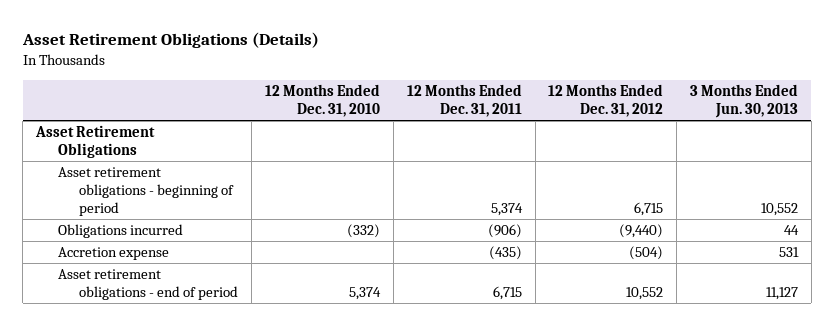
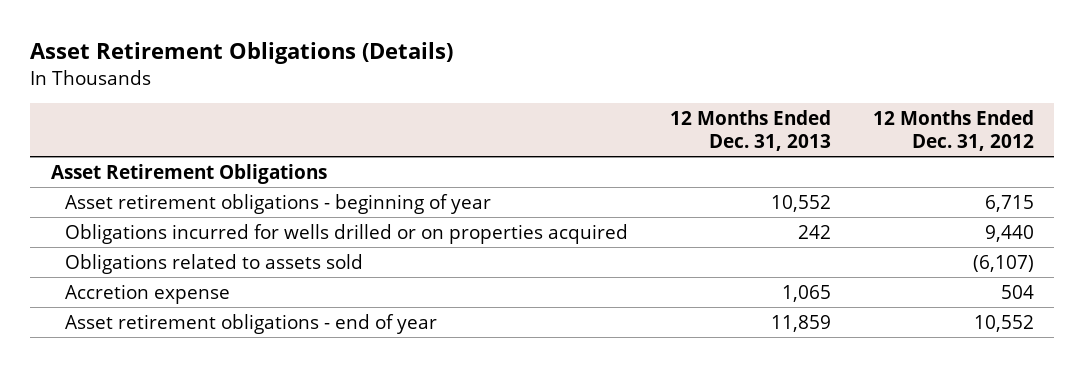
- | 12 Months Ended Dec. 31, 2010 | 12 Months Ended Dec. 31, 2011 | 12 Months Ended Dec. 31, 2012 | 3 Months Ended Jun. 30, 2013
+ | 12 Months Ended Dec. 31, 2013 | 12 Months Ended Dec. 31, 2012
- Asset retirement obligations - beginning of period | | 5,374 | 6,715 | 10,552
- Obligations incurred | (332) | (906) | (9,440) | 44
- Accretion expense | | (435) | (504) | 531
- Asset retirement obligations - end of period | 5,374 | 6,715 | 10,552 | 11,127
+ Asset retirement obligations - beginning of year | 10,552 | 6,715
+ Obligations incurred for wells drilled or on properties acquired | 242 | 9,440
+ Obligations related to assets sold | | (6,107)
+ Accretion expense | 1,065 | 504
+ Asset retirement obligations - end of year | 11,859 | 10,552

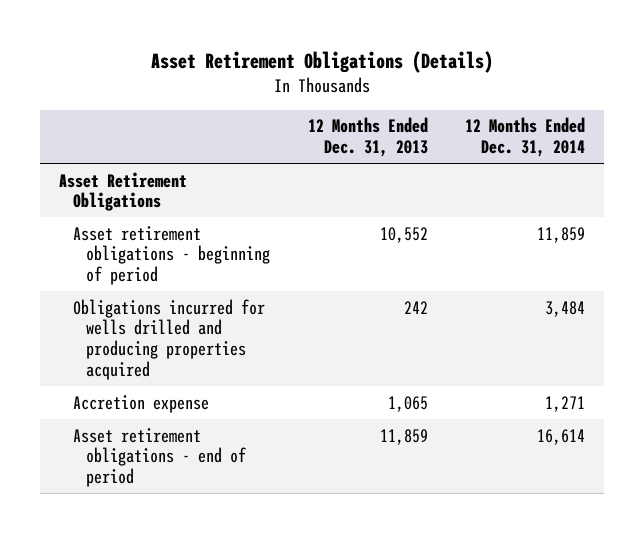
- | 12 Months Ended Dec. 31, 2013 | 12 Months Ended Dec. 31, 2012
+ | 12 Months Ended Dec. 31, 2013 | 12 Months Ended Dec. 31, 2014
- Asset retirement obligations - beginning of year | 10,552 | 6,715
- Obligations incurred for wells drilled or on properties acquired | 242 | 9,440
- Obligations related to assets sold | | (6,107)
+ Asset retirement obligations - beginning of period | 10,552 | 11,859
+ Obligations incurred for wells drilled and producing properties acquired | 242 | 3,484
- Asset retirement obligations - end of year | 11,859 | 10,552
+ Asset retirement obligations - end of period | 11,859 | 16,614

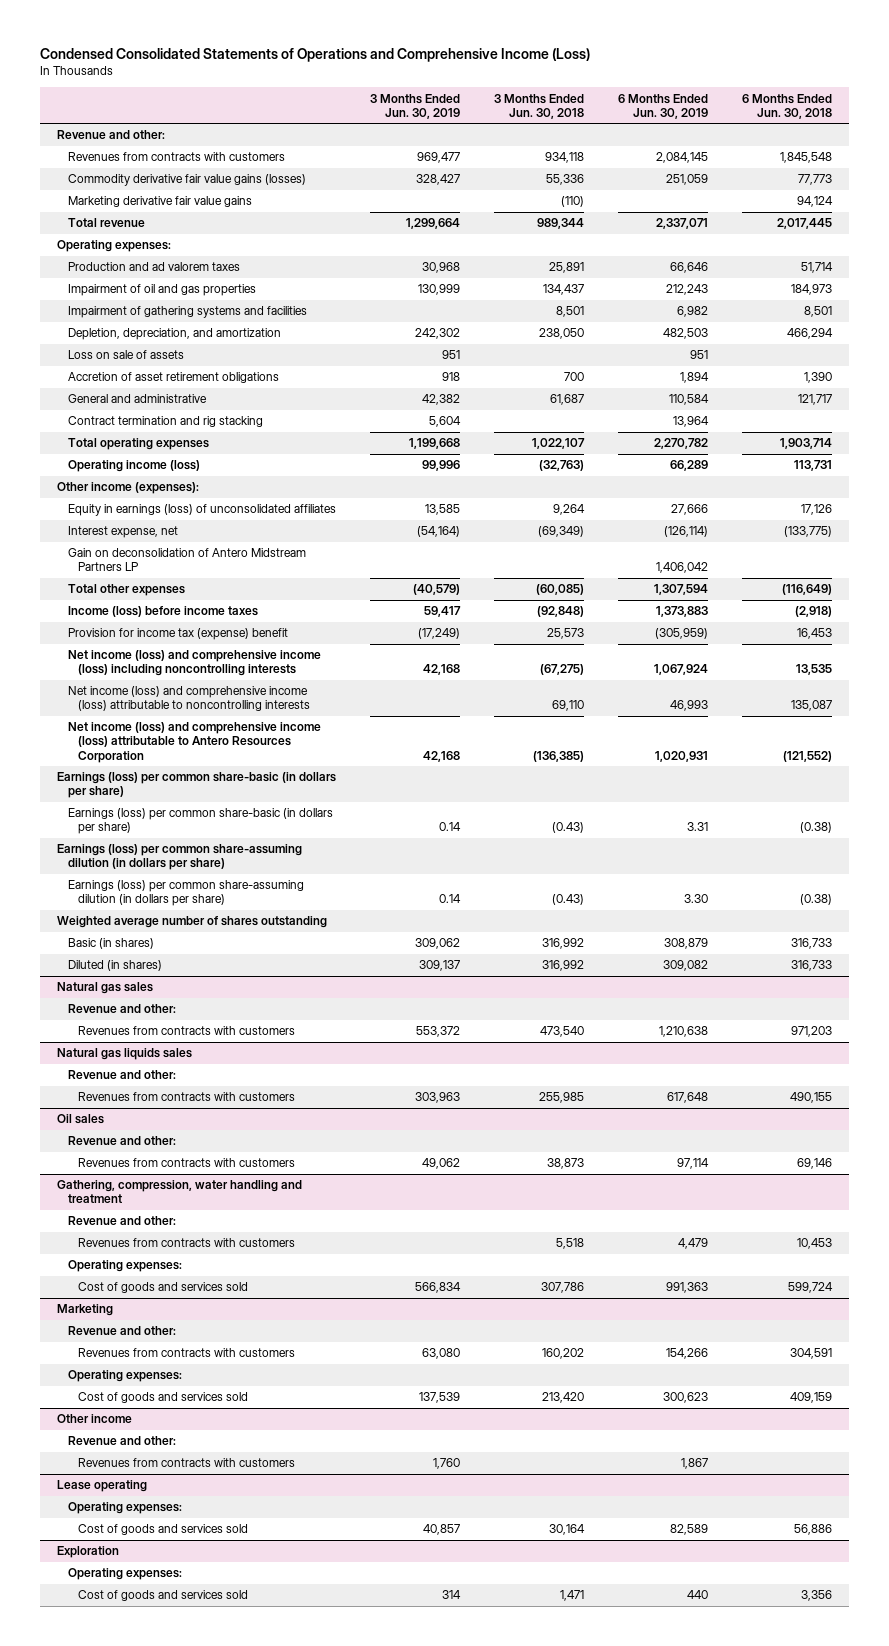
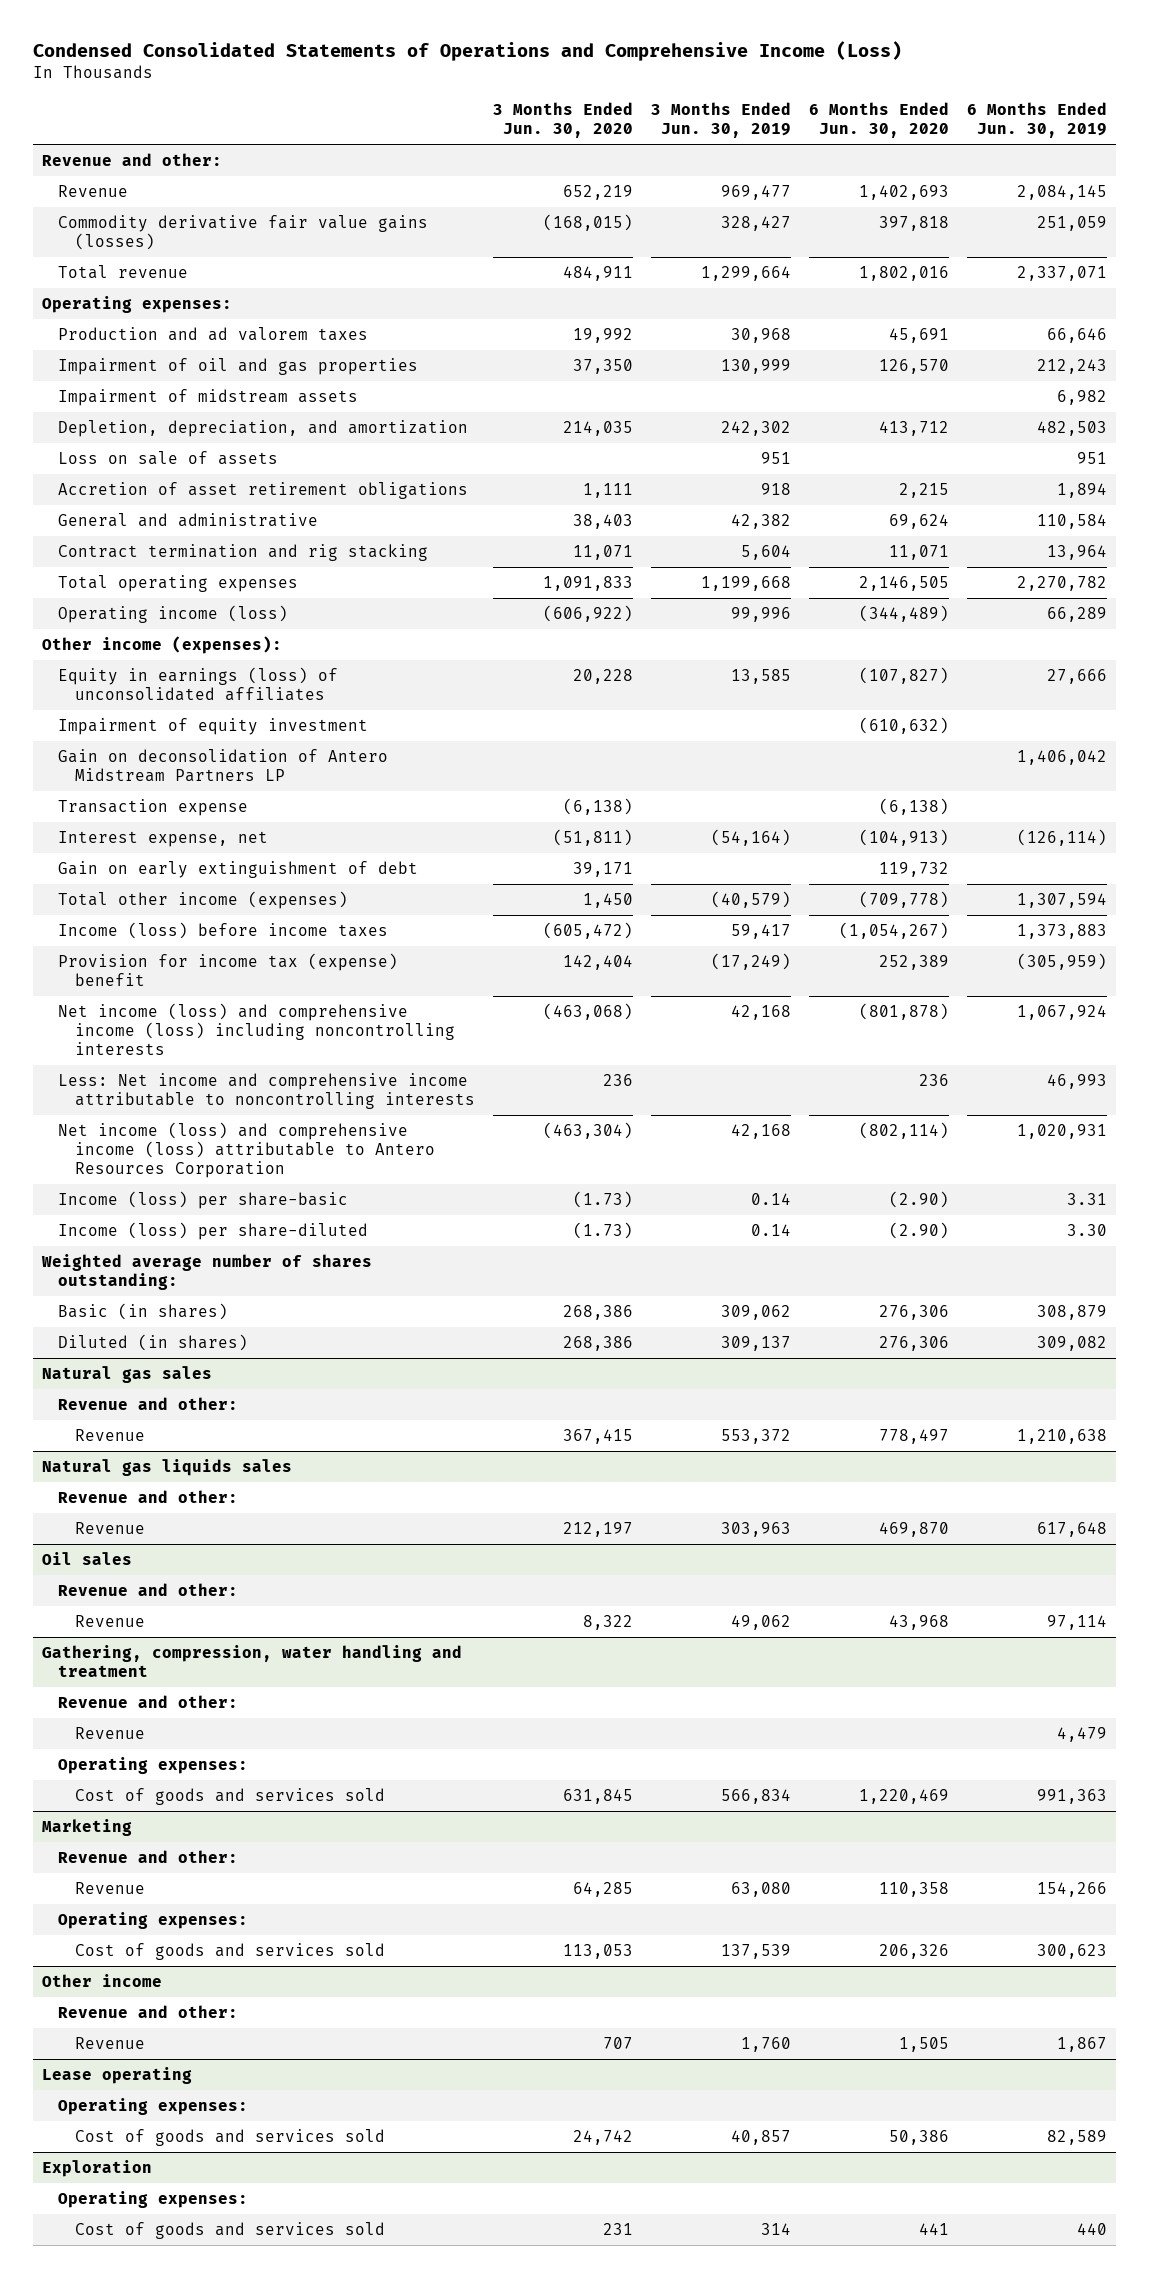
- | 3 Months Ended Jun. 30, 2019 | 3 Months Ended Jun. 30, 2018 | 6 Months Ended Jun. 30, 2019 | 6 Months Ended Jun. 30, 2018
+ | 3 Months Ended Jun. 30, 2020 | 3 Months Ended Jun. 30, 2019 | 6 Months Ended Jun. 30, 2020 | 6 Months Ended Jun. 30, 2019
- Revenues from contracts with customers | 969,477 | 934,118 | 2,084,145 | 1,845,548
+ Revenue | 652,219 | 969,477 | 1,402,693 | 2,084,145
- Marketing derivative fair value gains | | (110) | | 94,124
- Impairment of gathering systems and facilities | | 8,501 | 6,982 | 8,501
+ Impairment of midstream assets | | | | 6,982
+ Impairment of equity investment | | | (610,632) |
- Total other expenses | (40,579) | (60,085) | 1,307,594 | (116,649)
+ Transaction expense | (6,138) | | (6,138) |
moved down: Interest expense, net | (51,811) | (54,164) | (104,913) | (126,114)
+ Gain on early extinguishment of debt | 39,171 | | 119,732 |
+ Total other income (expenses) | 1,450 | (40,579) | (709,778) | 1,307,594
- Net income (loss) and comprehensive income (loss) attributable to noncontrolling interests | | 69,110 | 46,993 | 135,087
+ Less: Net income and comprehensive income attributable to noncontrolling interests | 236 | | 236 | 46,993
- Earnings (loss) per common share-basic (in dollars per share)
- Earnings (loss) per common share-basic (in dollars per share) | 0.14 | (0.43) | 3.31 | (0.38)
- Earnings (loss) per common share-assuming dilution (in dollars per share)
- Earnings (loss) per common share-assuming dilution (in dollars per share) | 0.14 | (0.43) | 3.30 | (0.38)
- Weighted average number of shares outstanding
+ Income (loss) per share-basic | (1.73) | 0.14 | (2.90) | 3.31
+ Income (loss) per share-diluted | (1.73) | 0.14 | (2.90) | 3.30
+ Weighted average number of shares outstanding:
@ Natural gas sales
- Revenues from contracts with customers | 553,372 | 473,540 | 1,210,638 | 971,203
+ Revenue | 367,415 | 553,372 | 778,497 | 1,210,638
@ Natural gas liquids sales
- Revenues from contracts with customers | 303,963 | 255,985 | 617,648 | 490,155
+ Revenue | 212,197 | 303,963 | 469,870 | 617,648
@ Oil sales
- Revenues from contracts with customers | 49,062 | 38,873 | 97,114 | 69,146
+ Revenue | 8,322 | 49,062 | 43,968 | 97,114
@ Gathering, compression, water handling and treatment
- Revenues from contracts with customers | | 5,518 | 4,479 | 10,453
+ Revenue | | | | 4,479
@ Marketing
- Revenues from contracts with customers | 63,080 | 160,202 | 154,266 | 304,591
+ Revenue | 64,285 | 63,080 | 110,358 | 154,266
@ Other income
- Revenues from contracts with customers | 1,760 | | 1,867 |
+ Revenue | 707 | 1,760 | 1,505 | 1,867

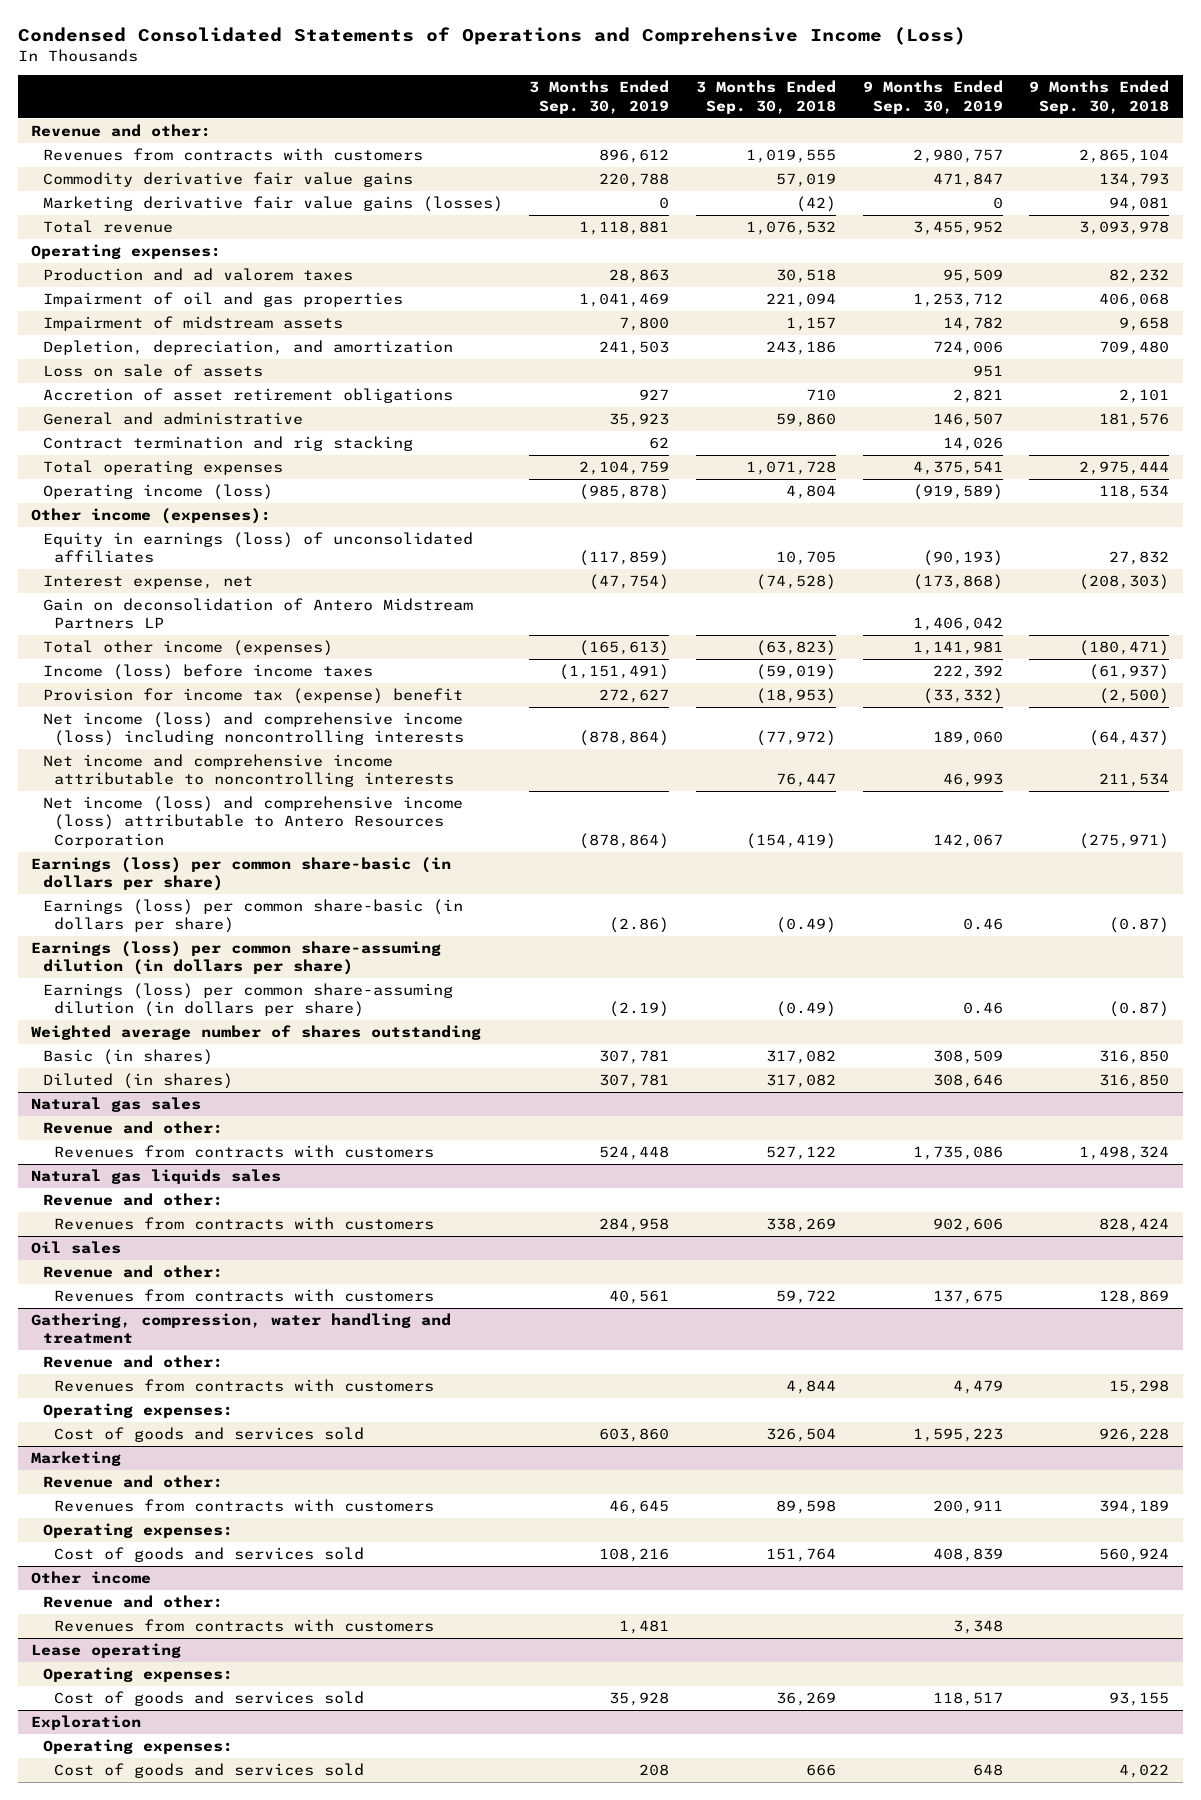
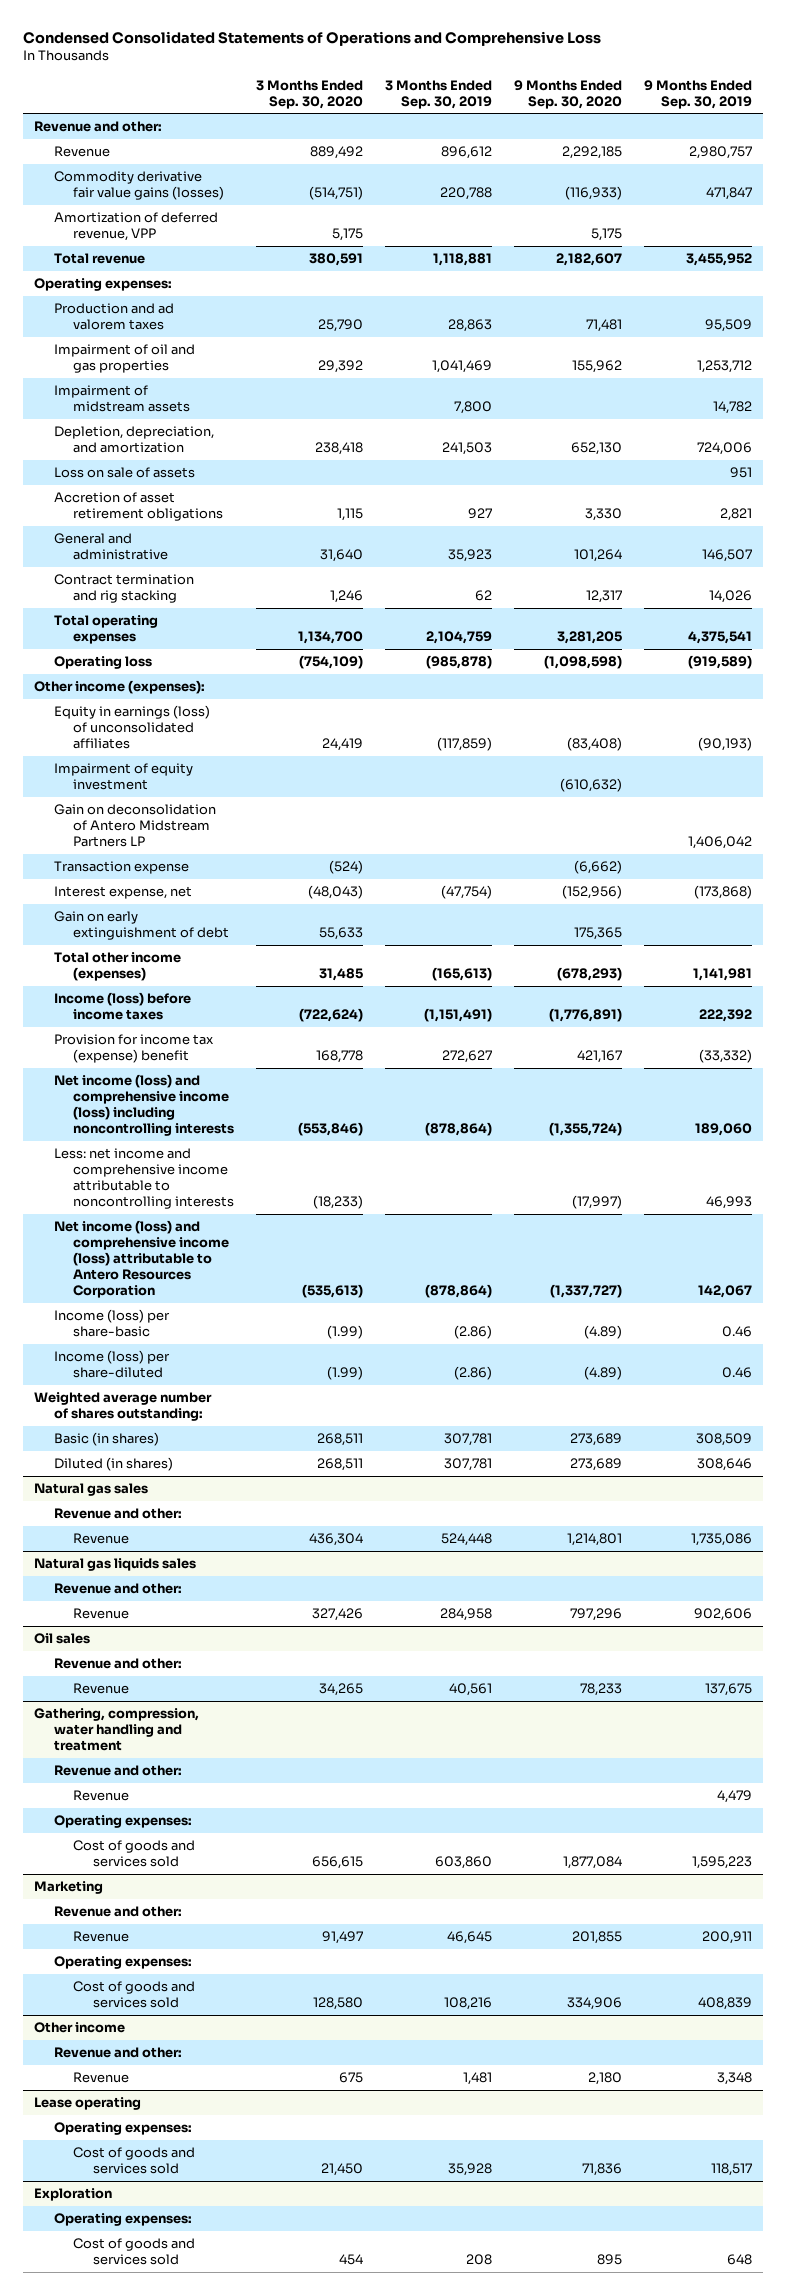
- Condensed Consolidated Statements of Operations and Comprehensive Income (Loss)
+ Condensed Consolidated Statements of Operations and Comprehensive Loss
- | 3 Months Ended Sep. 30, 2019 | 3 Months Ended Sep. 30, 2018 | 9 Months Ended Sep. 30, 2019 | 9 Months Ended Sep. 30, 2018
+ | 3 Months Ended Sep. 30, 2020 | 3 Months Ended Sep. 30, 2019 | 9 Months Ended Sep. 30, 2020 | 9 Months Ended Sep. 30, 2019
- Revenues from contracts with customers | 896,612 | 1,019,555 | 2,980,757 | 2,865,104
- Commodity derivative fair value gains | 220,788 | 57,019 | 471,847 | 134,793
- Marketing derivative fair value gains (losses) | 0 | (42) | 0 | 94,081
+ Revenue | 889,492 | 896,612 | 2,292,185 | 2,980,757
+ Commodity derivative fair value gains (losses) | (514,751) | 220,788 | (116,933) | 471,847
+ Amortization of deferred revenue, VPP | 5,175 | | 5,175 |
- Operating income (loss) | (985,878) | 4,804 | (919,589) | 118,534
+ Operating loss | (754,109) | (985,878) | (1,098,598) | (919,589)
+ Impairment of equity investment | | | (610,632) |
+ Transaction expense | (524) | | (6,662) |
moved down: Interest expense, net | (48,043) | (47,754) | (152,956) | (173,868)
+ Gain on early extinguishment of debt | 55,633 | | 175,365 |
- Net income and comprehensive income attributable to noncontrolling interests | | 76,447 | 46,993 | 211,534
+ Less: net income and comprehensive income attributable to noncontrolling interests | (18,233) | | (17,997) | 46,993
- Earnings (loss) per common share-basic (in dollars per share)
- Earnings (loss) per common share-basic (in dollars per share) | (2.86) | (0.49) | 0.46 | (0.87)
- Earnings (loss) per common share-assuming dilution (in dollars per share)
- Earnings (loss) per common share-assuming dilution (in dollars per share) | (2.19) | (0.49) | 0.46 | (0.87)
- Weighted average number of shares outstanding
+ Income (loss) per share-basic | (1.99) | (2.86) | (4.89) | 0.46
+ Income (loss) per share-diluted | (1.99) | (2.86) | (4.89) | 0.46
+ Weighted average number of shares outstanding:
@ Natural gas sales
- Revenues from contracts with customers | 524,448 | 527,122 | 1,735,086 | 1,498,324
+ Revenue | 436,304 | 524,448 | 1,214,801 | 1,735,086
@ Natural gas liquids sales
- Revenues from contracts with customers | 284,958 | 338,269 | 902,606 | 828,424
+ Revenue | 327,426 | 284,958 | 797,296 | 902,606
@ Oil sales
- Revenues from contracts with customers | 40,561 | 59,722 | 137,675 | 128,869
+ Revenue | 34,265 | 40,561 | 78,233 | 137,675
@ Gathering, compression, water handling and treatment
- Revenues from contracts with customers | | 4,844 | 4,479 | 15,298
+ Revenue | | | | 4,479
@ Marketing
- Revenues from contracts with customers | 46,645 | 89,598 | 200,911 | 394,189
+ Revenue | 91,497 | 46,645 | 201,855 | 200,911
@ Other income
- Revenues from contracts with customers | 1,481 | | 3,348 |
+ Revenue | 675 | 1,481 | 2,180 | 3,348

